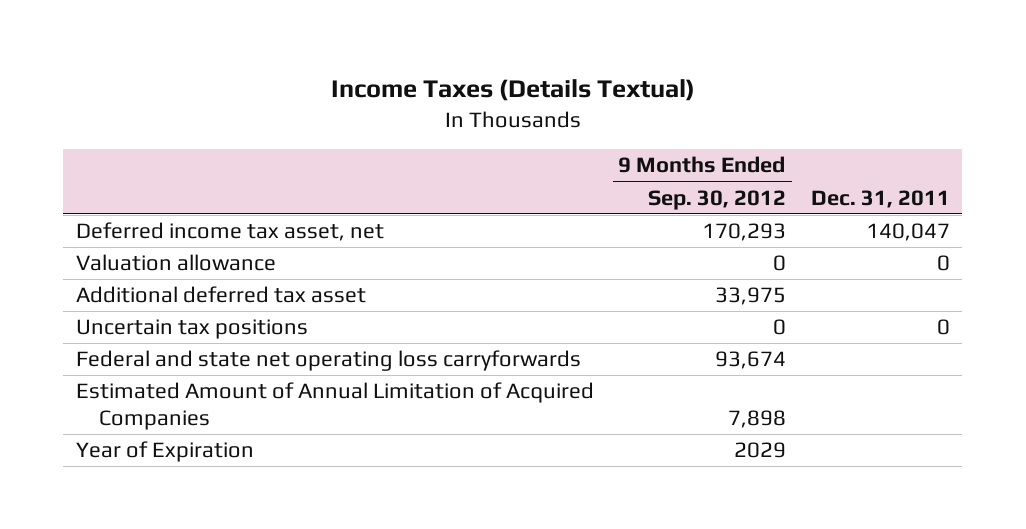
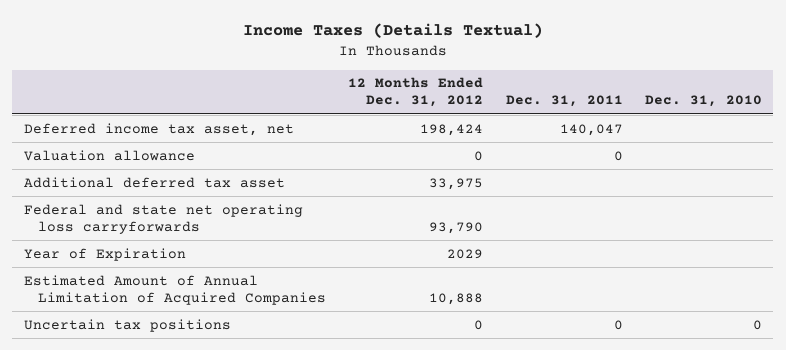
- | 9 Months Ended Sep. 30, 2012 | Dec. 31, 2011
+ | 12 Months Ended Dec. 31, 2012 | Dec. 31, 2011 | Dec. 31, 2010
moved down: Estimated Amount of Annual Limitation of Acquired Companies | 10,888 | |
moved down: Uncertain tax positions | 0 | 0 | 0

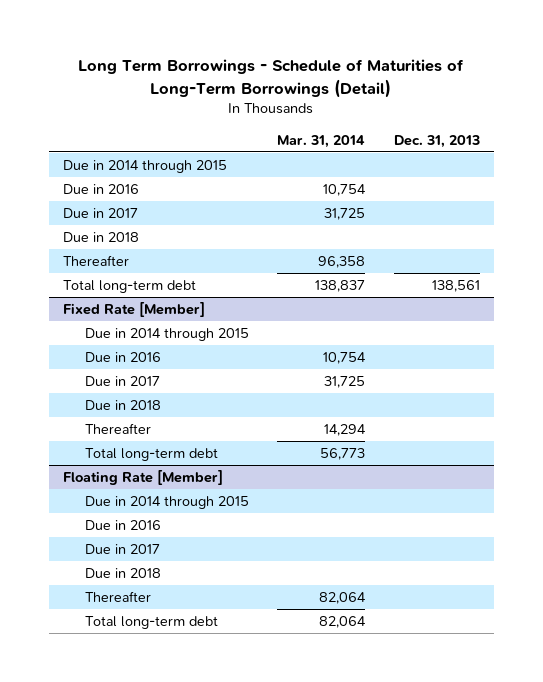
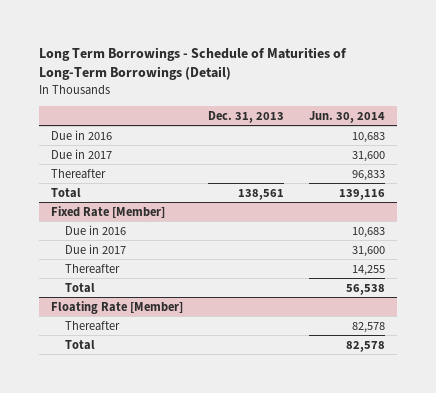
- | Mar. 31, 2014 | Dec. 31, 2013
+ | Dec. 31, 2013 | Jun. 30, 2014
- Due in 2014 through 2015
- Due in 2018
- Total long-term debt | 138,837 | 138,561
+ Total | 138,561 | 139,116
@ Fixed Rate [Member]
- Due in 2014 through 2015
- Due in 2018
- Total long-term debt | 56,773 |
+ Total | | 56,538
@ Floating Rate [Member]
- Due in 2014 through 2015
- Due in 2016
- Due in 2017
- Due in 2018
- Total long-term debt | 82,064 |
+ Total | | 82,578

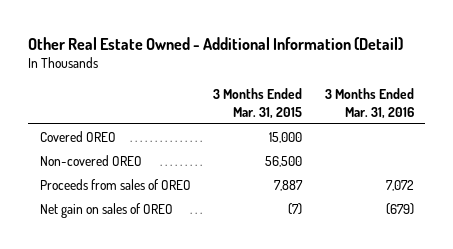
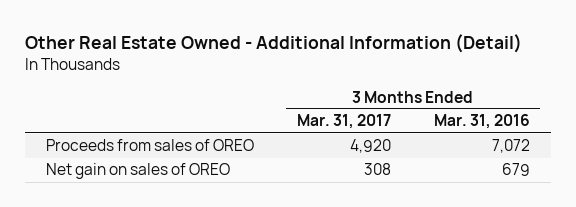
- | 3 Months Ended Mar. 31, 2015 | 3 Months Ended Mar. 31, 2016
+ | 3 Months Ended Mar. 31, 2017 | 3 Months Ended Mar. 31, 2016
- Covered OREO | 15,000 |
- Non-covered OREO | 56,500 |
- Net gain on sales of OREO | (7) | (679)
+ Net gain on sales of OREO | 308 | 679

